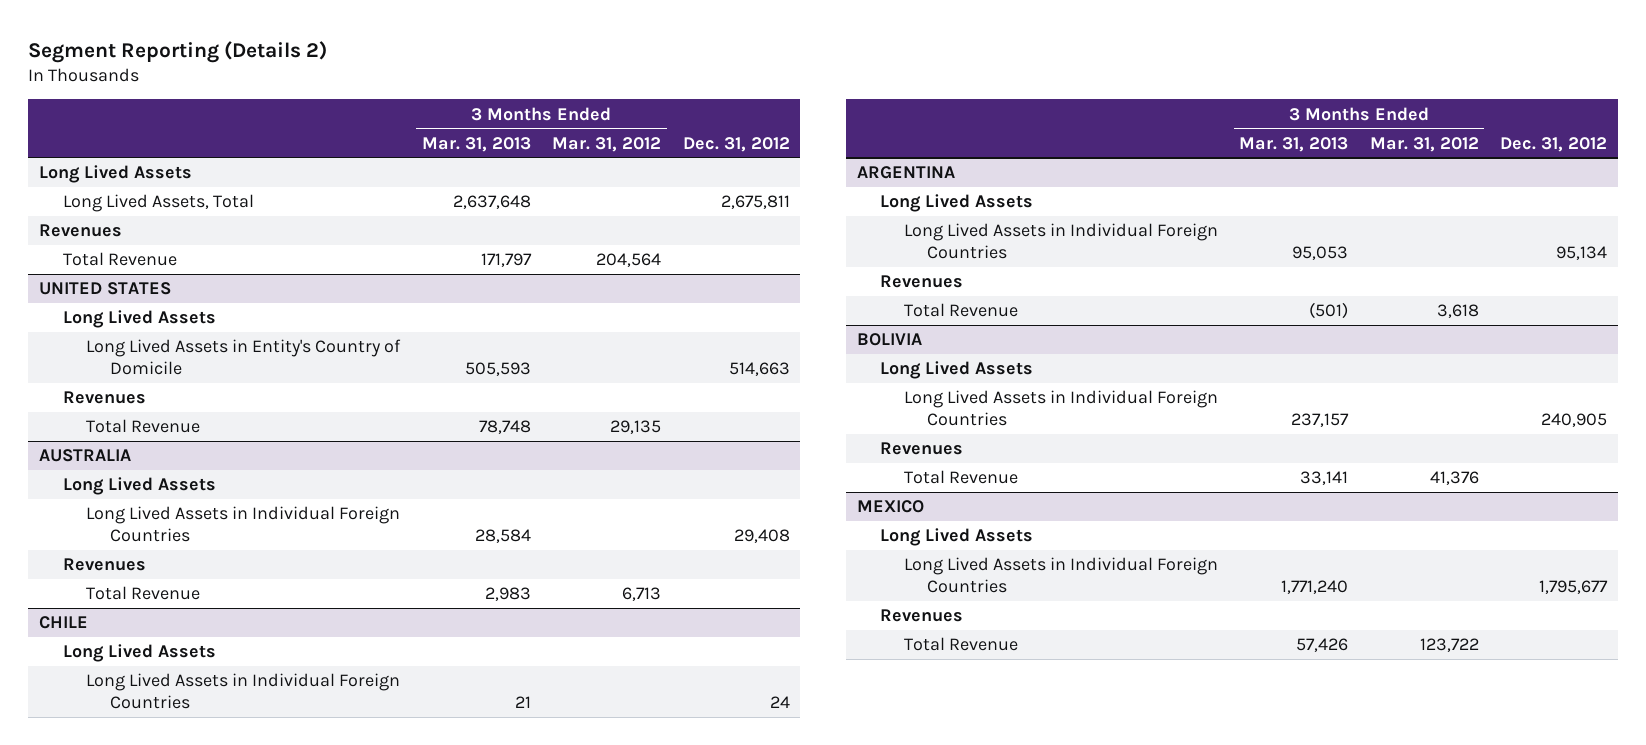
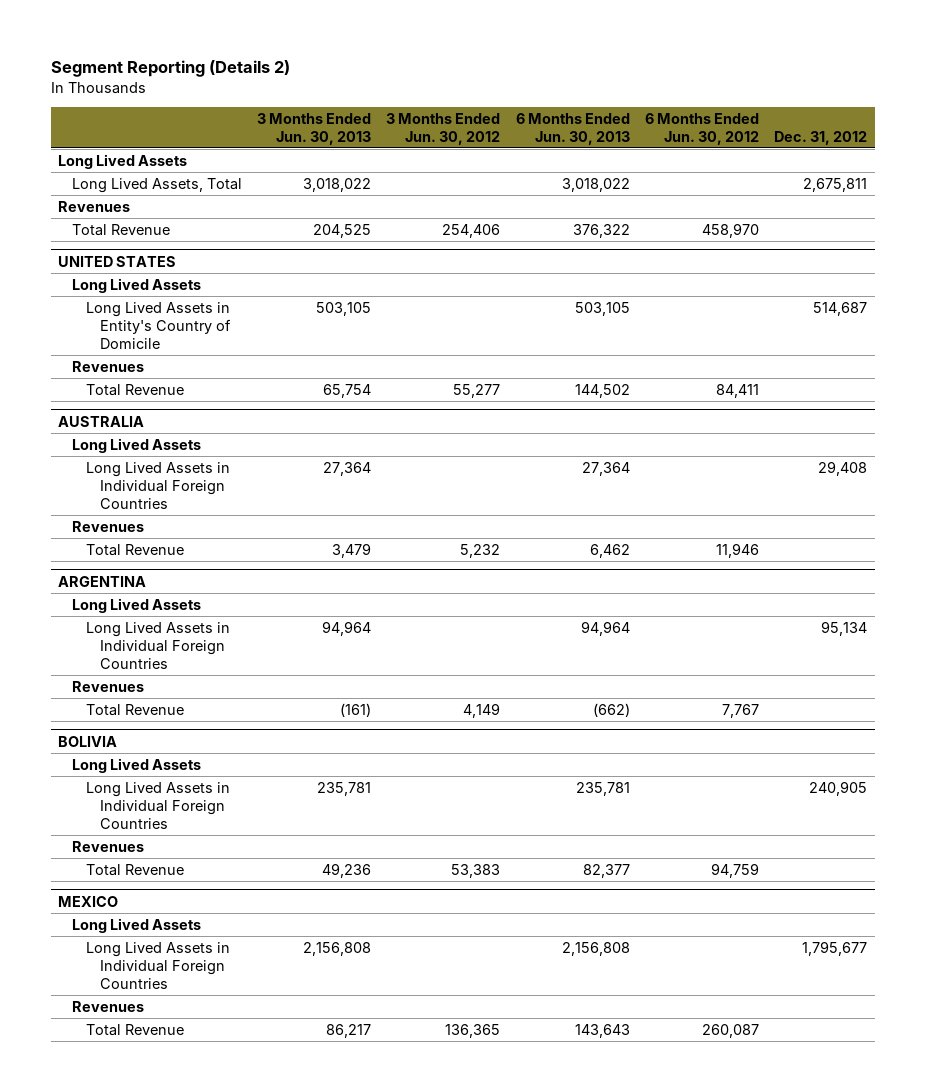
- | 3 Months Ended Mar. 31, 2013 | 3 Months Ended Mar. 31, 2012 | Dec. 31, 2012
+ | 3 Months Ended Jun. 30, 2013 | 3 Months Ended Jun. 30, 2012 | 6 Months Ended Jun. 30, 2013 | 6 Months Ended Jun. 30, 2012 | Dec. 31, 2012
@ UNITED STATES
- Long Lived Assets in Entity's Country of Domicile | 505,593 | | 514,663
+ Long Lived Assets in Entity's Country of Domicile | 503,105 | | 503,105 | | 514,687
- CHILE
- Long Lived Assets
- Long Lived Assets in Individual Foreign Countries | 21 | | 24

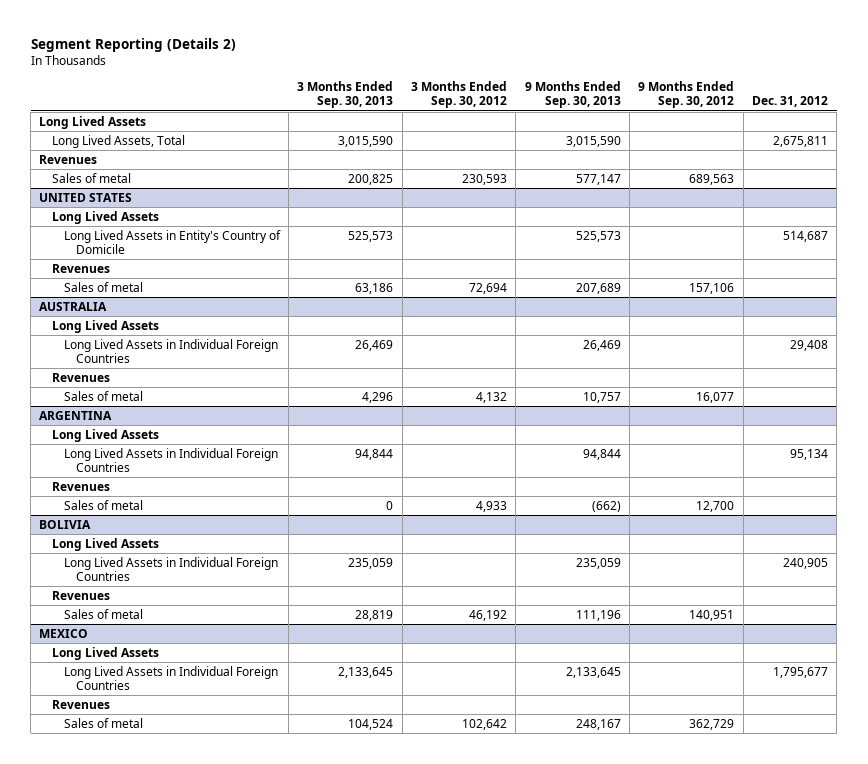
- | 3 Months Ended Jun. 30, 2013 | 3 Months Ended Jun. 30, 2012 | 6 Months Ended Jun. 30, 2013 | 6 Months Ended Jun. 30, 2012 | Dec. 31, 2012
+ | 3 Months Ended Sep. 30, 2013 | 3 Months Ended Sep. 30, 2012 | 9 Months Ended Sep. 30, 2013 | 9 Months Ended Sep. 30, 2012 | Dec. 31, 2012
- Total Revenue | 204,525 | 254,406 | 376,322 | 458,970 |
+ Sales of metal | 200,825 | 230,593 | 577,147 | 689,563 |
@ UNITED STATES
- Total Revenue | 65,754 | 55,277 | 144,502 | 84,411 |
+ Sales of metal | 63,186 | 72,694 | 207,689 | 157,106 |
@ AUSTRALIA
- Total Revenue | 3,479 | 5,232 | 6,462 | 11,946 |
+ Sales of metal | 4,296 | 4,132 | 10,757 | 16,077 |
@ ARGENTINA
- Total Revenue | (161) | 4,149 | (662) | 7,767 |
+ Sales of metal | 0 | 4,933 | (662) | 12,700 |
@ BOLIVIA
- Total Revenue | 49,236 | 53,383 | 82,377 | 94,759 |
+ Sales of metal | 28,819 | 46,192 | 111,196 | 140,951 |
@ MEXICO
- Total Revenue | 86,217 | 136,365 | 143,643 | 260,087 |
+ Sales of metal | 104,524 | 102,642 | 248,167 | 362,729 |

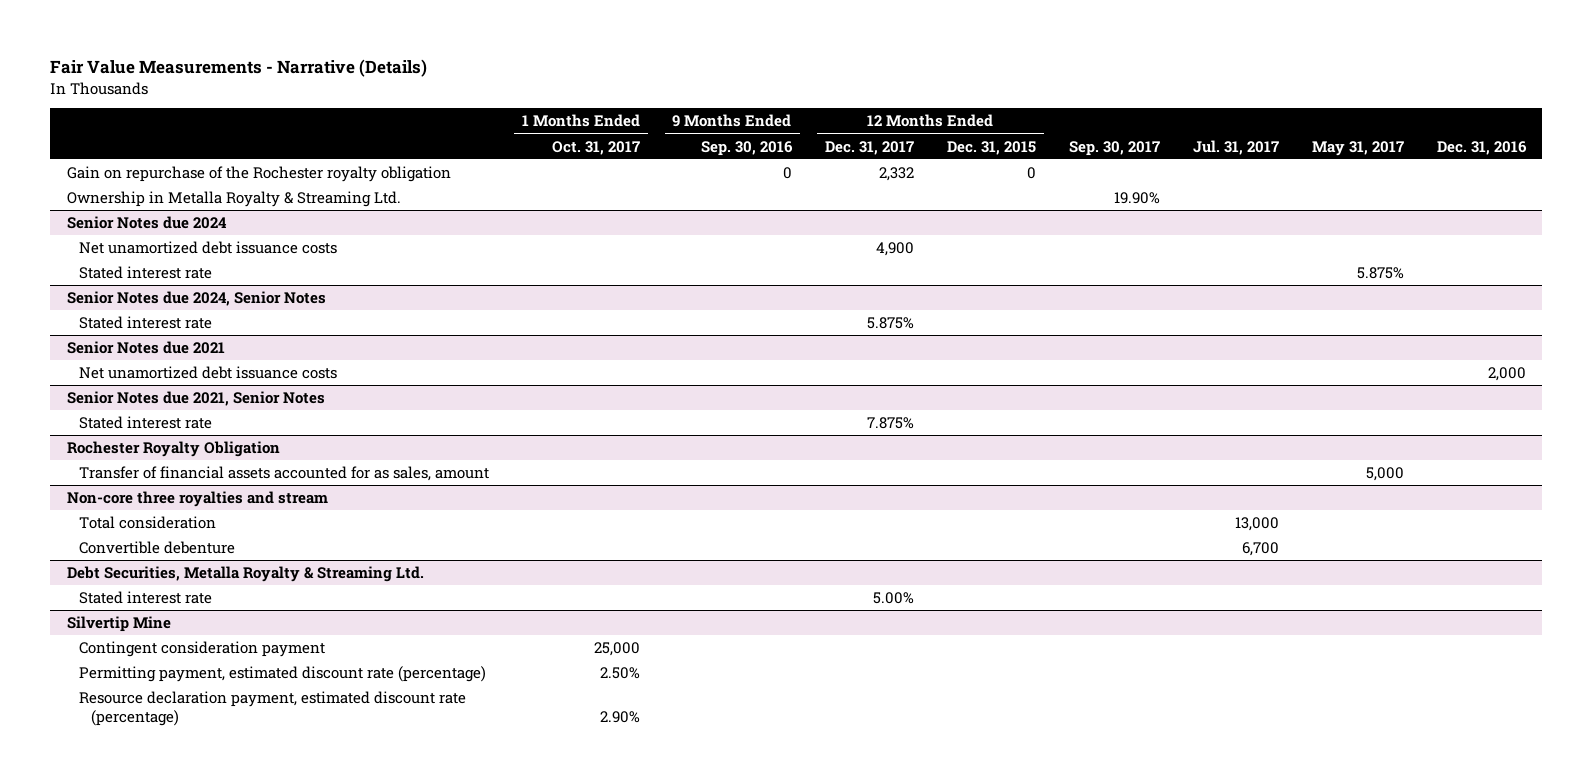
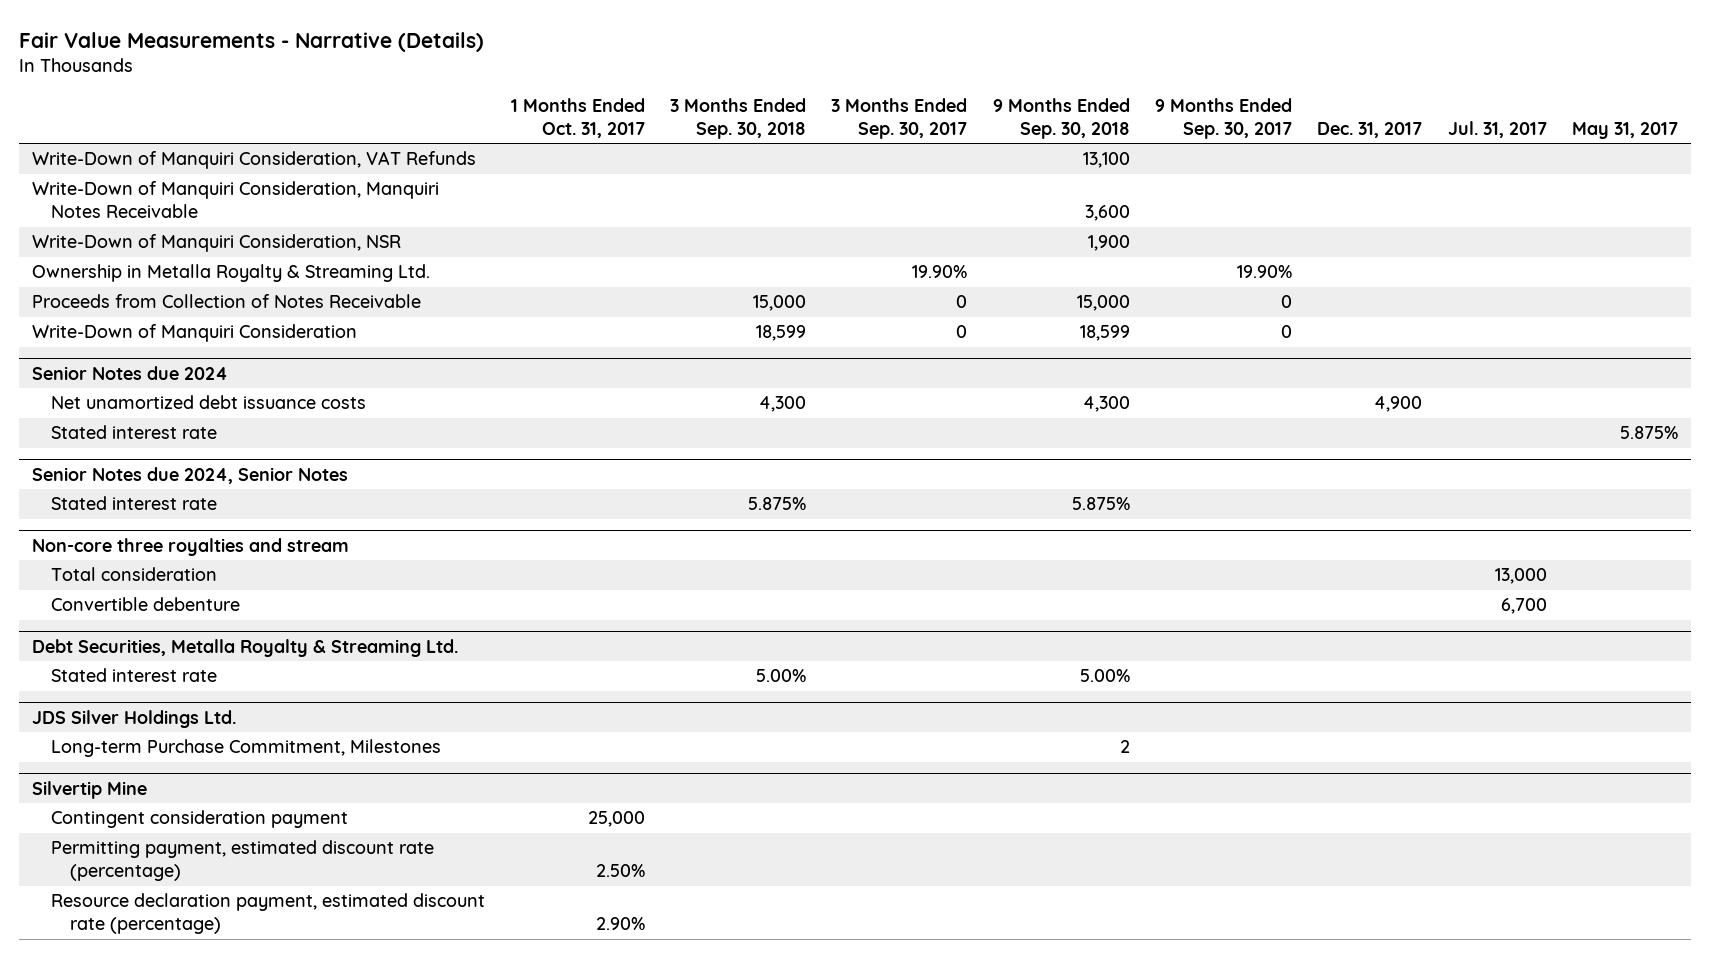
- | 1 Months Ended Oct. 31, 2017 | 9 Months Ended Sep. 30, 2016 | 12 Months Ended Dec. 31, 2017 | 12 Months Ended Dec. 31, 2015 | Sep. 30, 2017 | Jul. 31, 2017 | May 31, 2017 | Dec. 31, 2016
+ | 1 Months Ended Oct. 31, 2017 | 3 Months Ended Sep. 30, 2018 | 3 Months Ended Sep. 30, 2017 | 9 Months Ended Sep. 30, 2018 | 9 Months Ended Sep. 30, 2017 | Dec. 31, 2017 | Jul. 31, 2017 | May 31, 2017
- Gain on repurchase of the Rochester royalty obligation | | 0 | 2,332 | 0 | | | |
+ Write-Down of Manquiri Consideration, VAT Refunds | | | | 13,100 | | | |
+ Write-Down of Manquiri Consideration, Manquiri Notes Receivable | | | | 3,600 | | | |
+ Write-Down of Manquiri Consideration, NSR | | | | 1,900 | | | |
+ Proceeds from Collection of Notes Receivable | | 15,000 | 0 | 15,000 | 0 | | |
+ Write-Down of Manquiri Consideration | | 18,599 | 0 | 18,599 | 0 | | |
- Senior Notes due 2021
- Net unamortized debt issuance costs | | | | | | | | 2,000
- Senior Notes due 2021, Senior Notes
- Stated interest rate | | | 7.875% | | | | |
- Rochester Royalty Obligation
- Transfer of financial assets accounted for as sales, amount | | | | | | | 5,000 |
+ JDS Silver Holdings Ltd.
+ Long-term Purchase Commitment, Milestones | | | | 2 | | | |

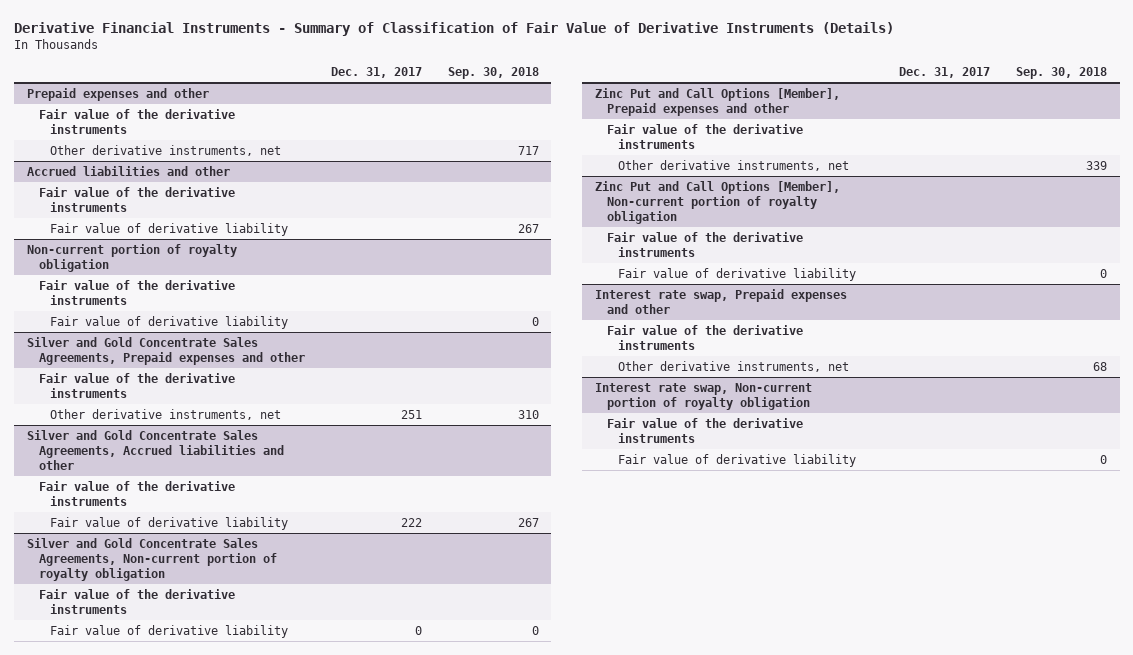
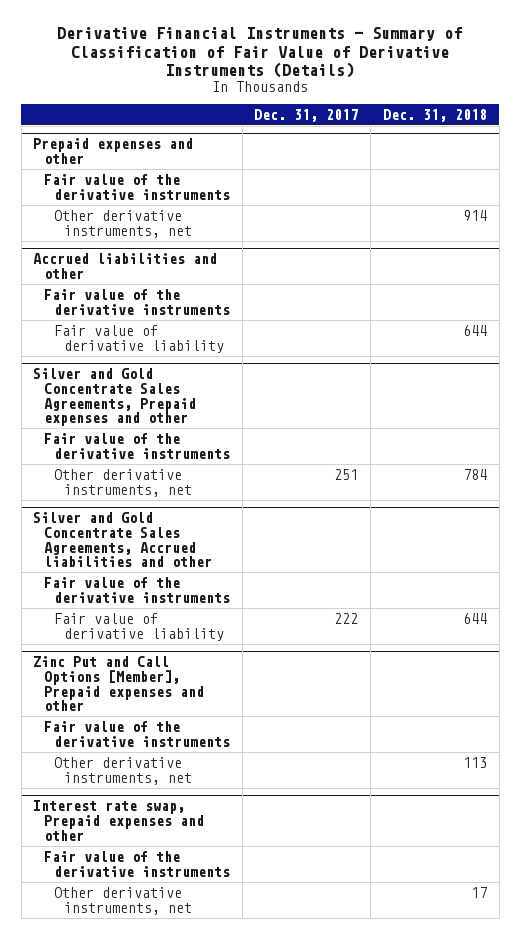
- | Dec. 31, 2017 | Sep. 30, 2018
+ | Dec. 31, 2017 | Dec. 31, 2018
- Non-current portion of royalty obligation
- Fair value of the derivative instruments
- Fair value of derivative liability | | 0
- Silver and Gold Concentrate Sales Agreements, Non-current portion of royalty obligation
- Fair value of the derivative instruments
- Fair value of derivative liability | 0 | 0
- Zinc Put and Call Options [Member], Non-current portion of royalty obligation
- Fair value of the derivative instruments
- Fair value of derivative liability | | 0
- Interest rate swap, Non-current portion of royalty obligation
- Fair value of the derivative instruments
- Fair value of derivative liability | | 0

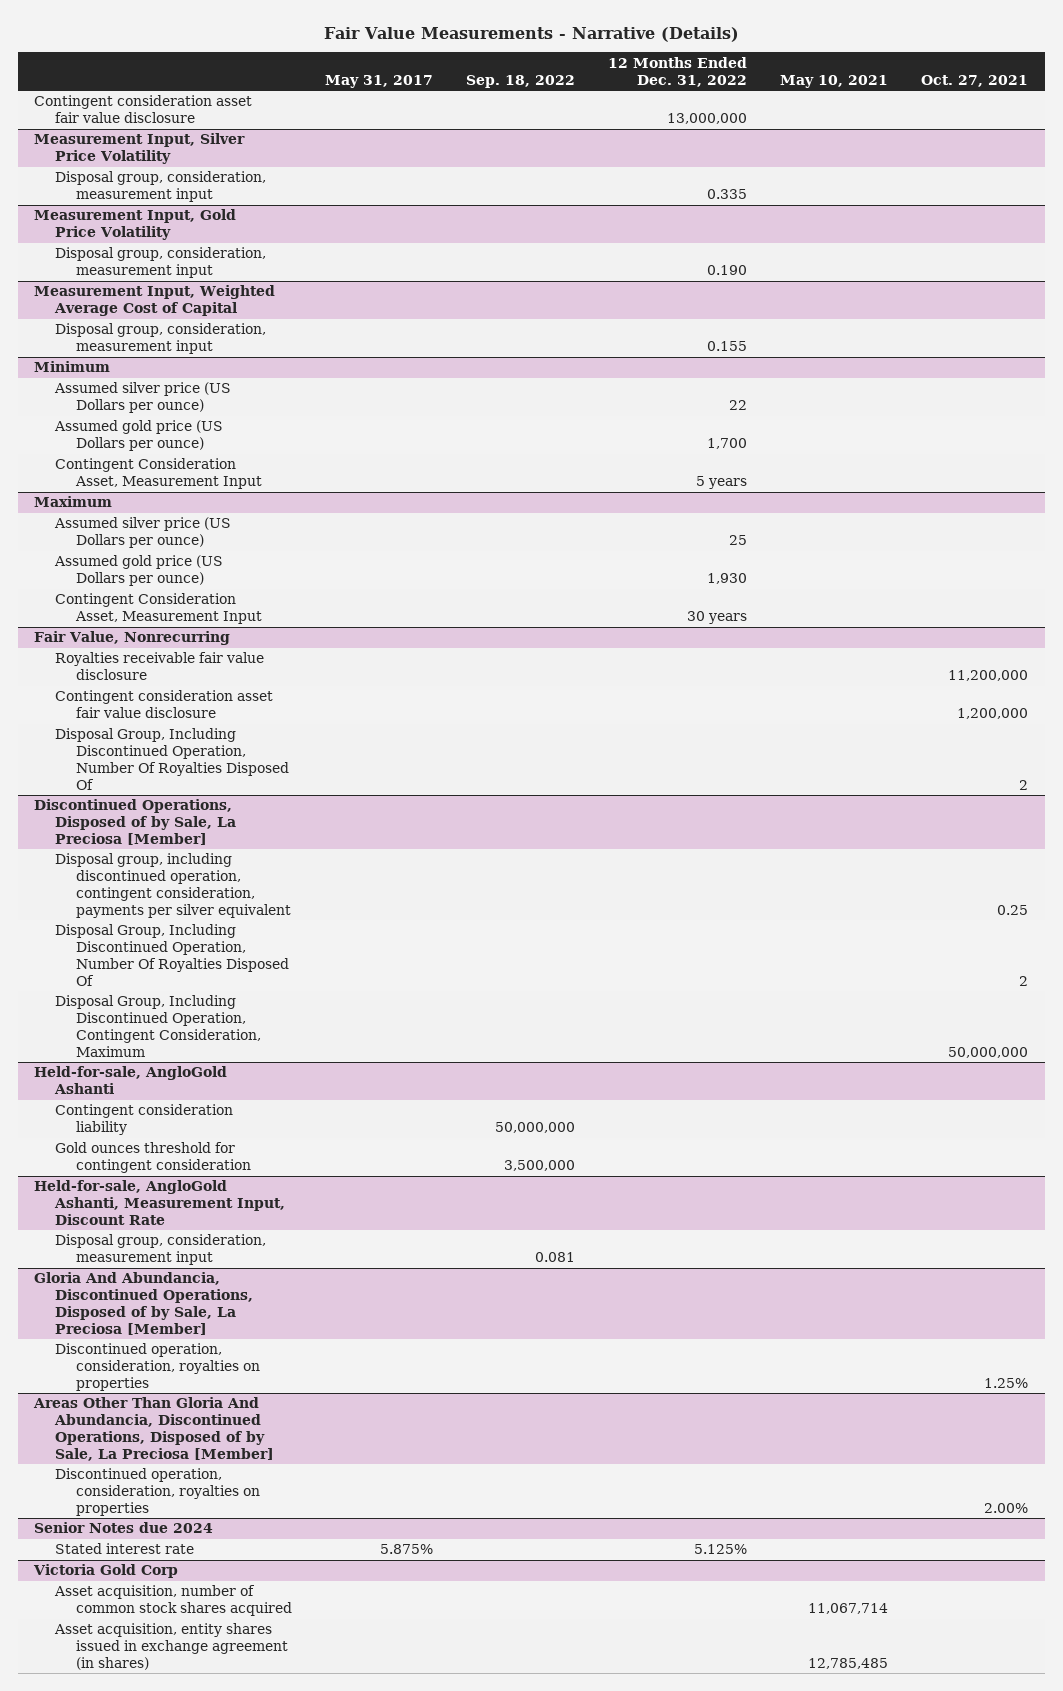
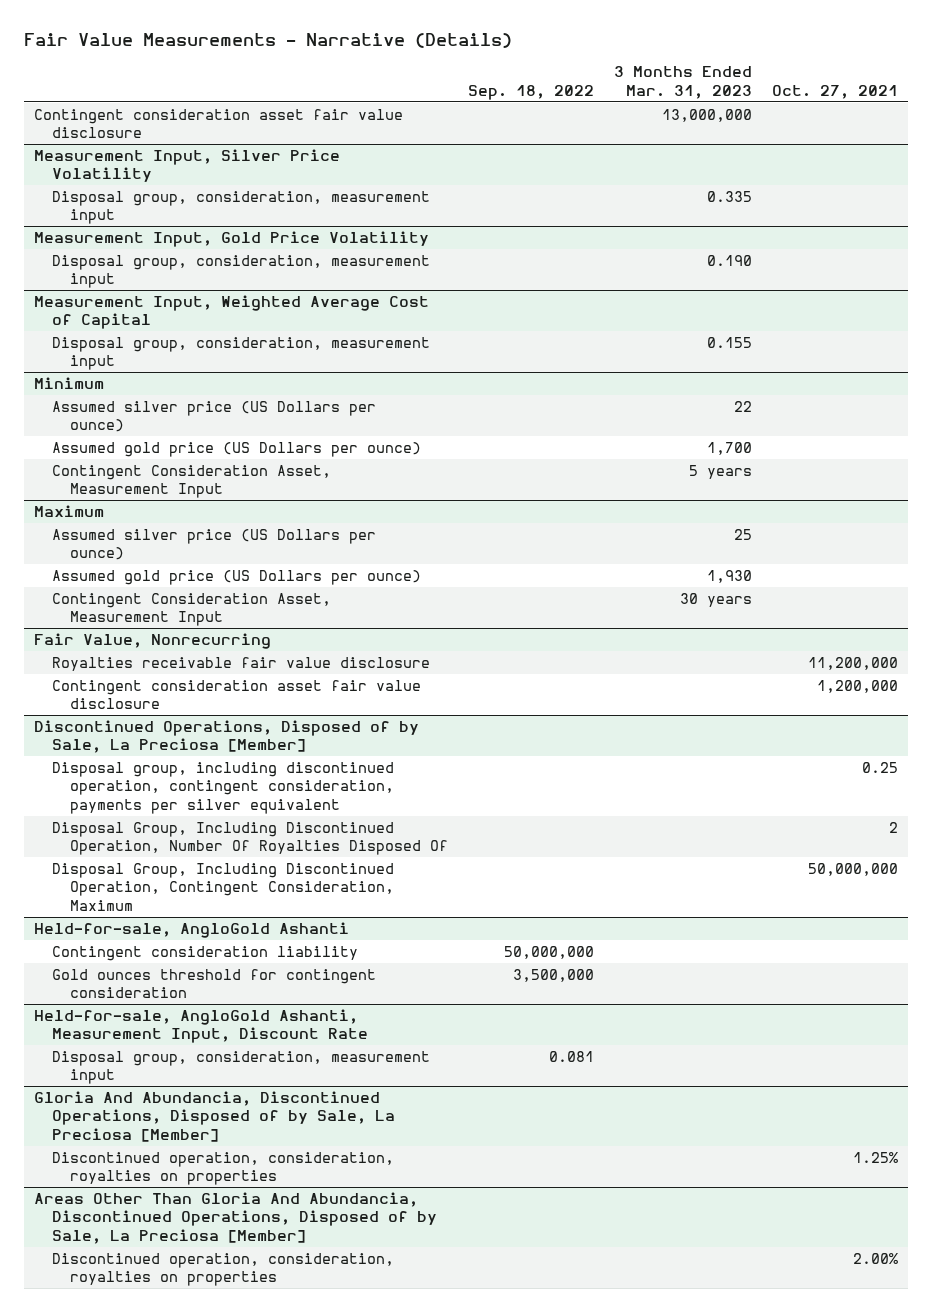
- | May 31, 2017 | Sep. 18, 2022 | 12 Months Ended Dec. 31, 2022 | May 10, 2021 | Oct. 27, 2021
+ | Sep. 18, 2022 | 3 Months Ended Mar. 31, 2023 | Oct. 27, 2021
@ Fair Value, Nonrecurring
- Disposal Group, Including Discontinued Operation, Number Of Royalties Disposed Of | | | | | 2
- Senior Notes due 2024
- Stated interest rate | 5.875% | | 5.125% | |
- Victoria Gold Corp
- Asset acquisition, number of common stock shares acquired | | | | 11,067,714 |
- Asset acquisition, entity shares issued in exchange agreement (in shares) | | | | 12,785,485 |

